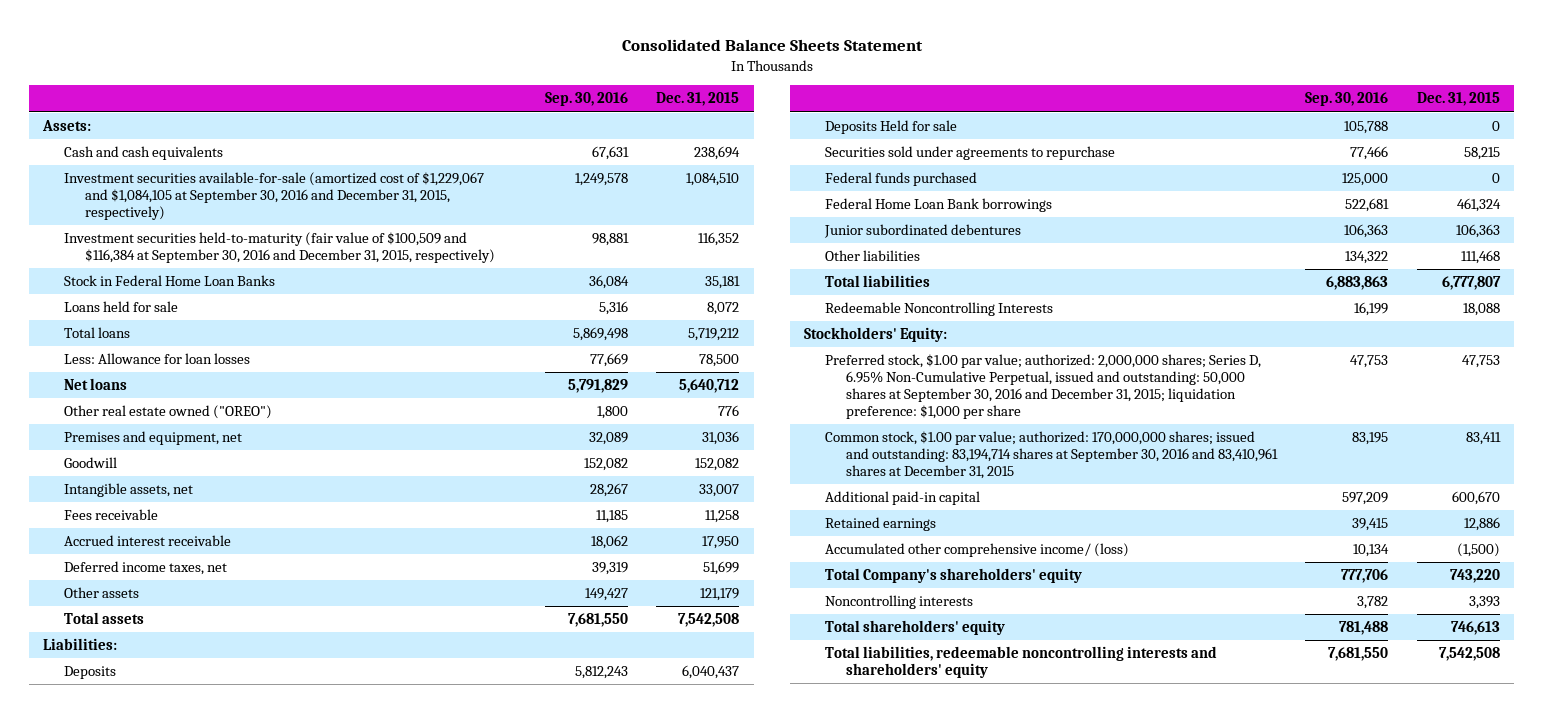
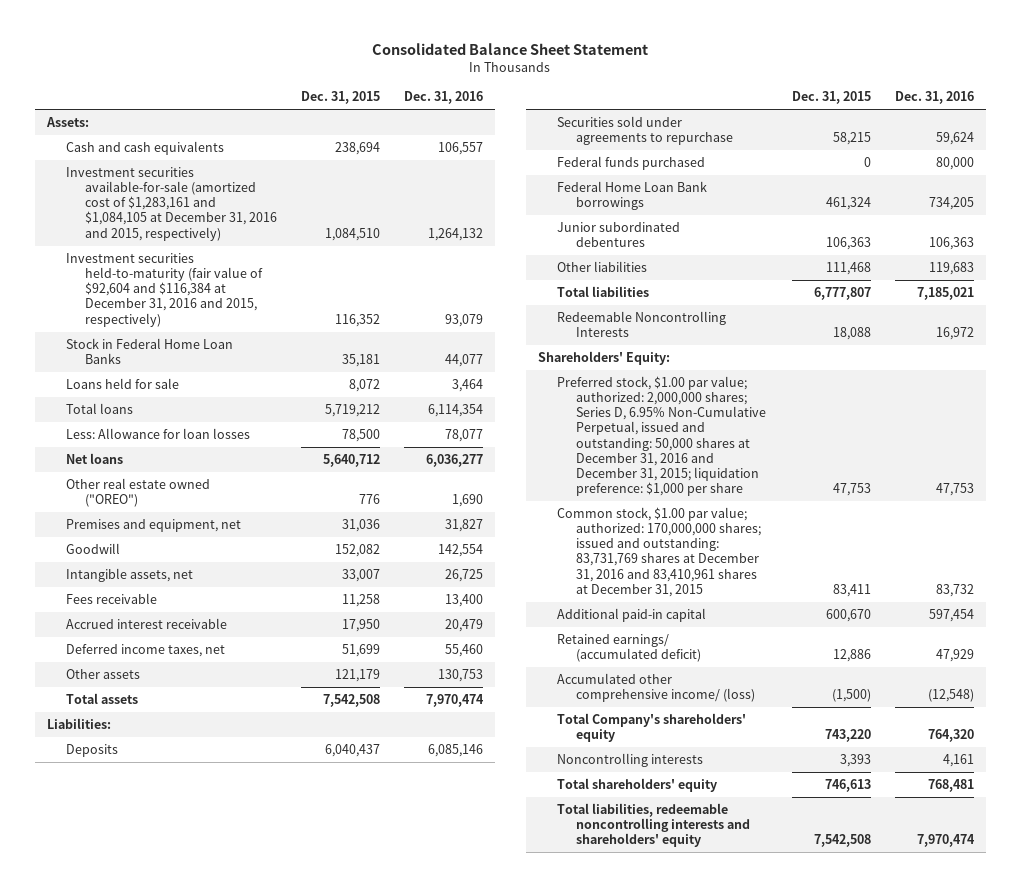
- Consolidated Balance Sheets Statement
+ Consolidated Balance Sheet Statement
- | Sep. 30, 2016 | Dec. 31, 2015
+ | Dec. 31, 2015 | Dec. 31, 2016
- Investment securities available-for-sale (amortized cost of $1,229,067 and $1,084,105 at September 30, 2016 and December 31, 2015, respectively) | 1,249,578 | 1,084,510
- Investment securities held-to-maturity (fair value of $100,509 and $116,384 at September 30, 2016 and December 31, 2015, respectively) | 98,881 | 116,352
+ Investment securities available-for-sale (amortized cost of $1,283,161 and $1,084,105 at December 31, 2016 and 2015, respectively) | 1,084,510 | 1,264,132
+ Investment securities held-to-maturity (fair value of $92,604 and $116,384 at December 31, 2016 and 2015, respectively) | 116,352 | 93,079
- Deposits Held for sale | 105,788 | 0
- Stockholders' Equity:
- Preferred stock, $1.00 par value; authorized: 2,000,000 shares; Series D, 6.95% Non-Cumulative Perpetual, issued and outstanding: 50,000 shares at September 30, 2016 and December 31, 2015; liquidation preference: $1,000 per share | 47,753 | 47,753
- Common stock, $1.00 par value; authorized: 170,000,000 shares; issued and outstanding: 83,194,714 shares at September 30, 2016 and 83,410,961 shares at December 31, 2015 | 83,195 | 83,411
+ Shareholders' Equity:
+ Preferred stock, $1.00 par value; authorized: 2,000,000 shares; Series D, 6.95% Non-Cumulative Perpetual, issued and outstanding: 50,000 shares at December 31, 2016 and December 31, 2015; liquidation preference: $1,000 per share | 47,753 | 47,753
+ Common stock, $1.00 par value; authorized: 170,000,000 shares; issued and outstanding: 83,731,769 shares at December 31, 2016 and 83,410,961 shares at December 31, 2015 | 83,411 | 83,732
- Retained earnings | 39,415 | 12,886
+ Retained earnings/ (accumulated deficit) | 12,886 | 47,929

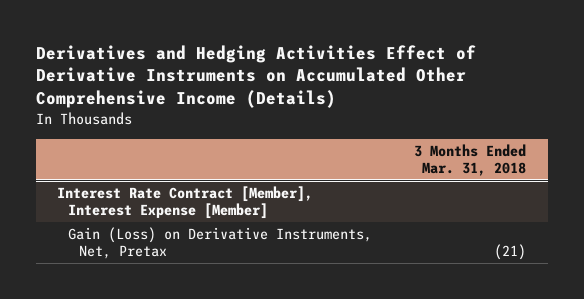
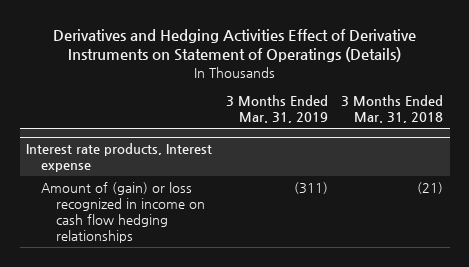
- Derivatives and Hedging Activities Effect of Derivative Instruments on Accumulated Other Comprehensive Income (Details)
+ Derivatives and Hedging Activities Effect of Derivative Instruments on Statement of Operatings (Details)
- | 3 Months Ended Mar. 31, 2018
+ | 3 Months Ended Mar. 31, 2019 | 3 Months Ended Mar. 31, 2018
- Interest Rate Contract [Member], Interest Expense [Member]
- Gain (Loss) on Derivative Instruments, Net, Pretax | (21)
+ Interest rate products, Interest expense
+ Amount of (gain) or loss recognized in income on cash flow hedging relationships | (311) | (21)

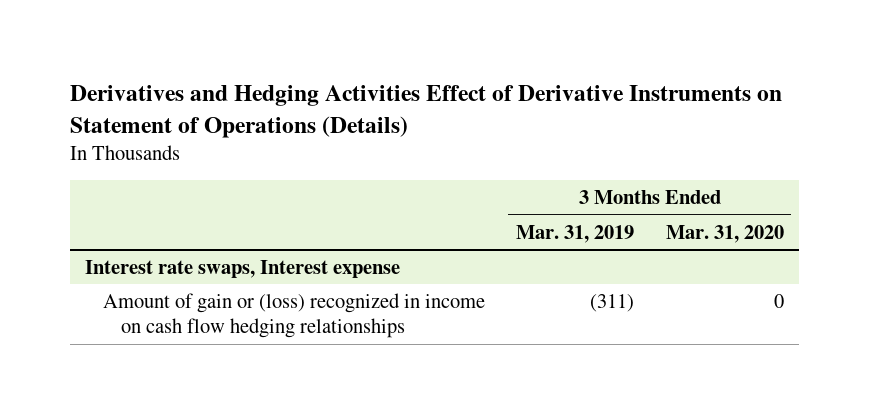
- Derivatives and Hedging Activities Effect of Derivative Instruments on Statement of Operatings (Details)
+ Derivatives and Hedging Activities Effect of Derivative Instruments on Statement of Operations (Details)
- | 3 Months Ended Mar. 31, 2019 | 3 Months Ended Mar. 31, 2018
+ | 3 Months Ended Mar. 31, 2019 | 3 Months Ended Mar. 31, 2020
- Interest rate products, Interest expense
- Amount of (gain) or loss recognized in income on cash flow hedging relationships | (311) | (21)
+ Interest rate swaps, Interest expense
+ Amount of gain or (loss) recognized in income on cash flow hedging relationships | (311) | 0

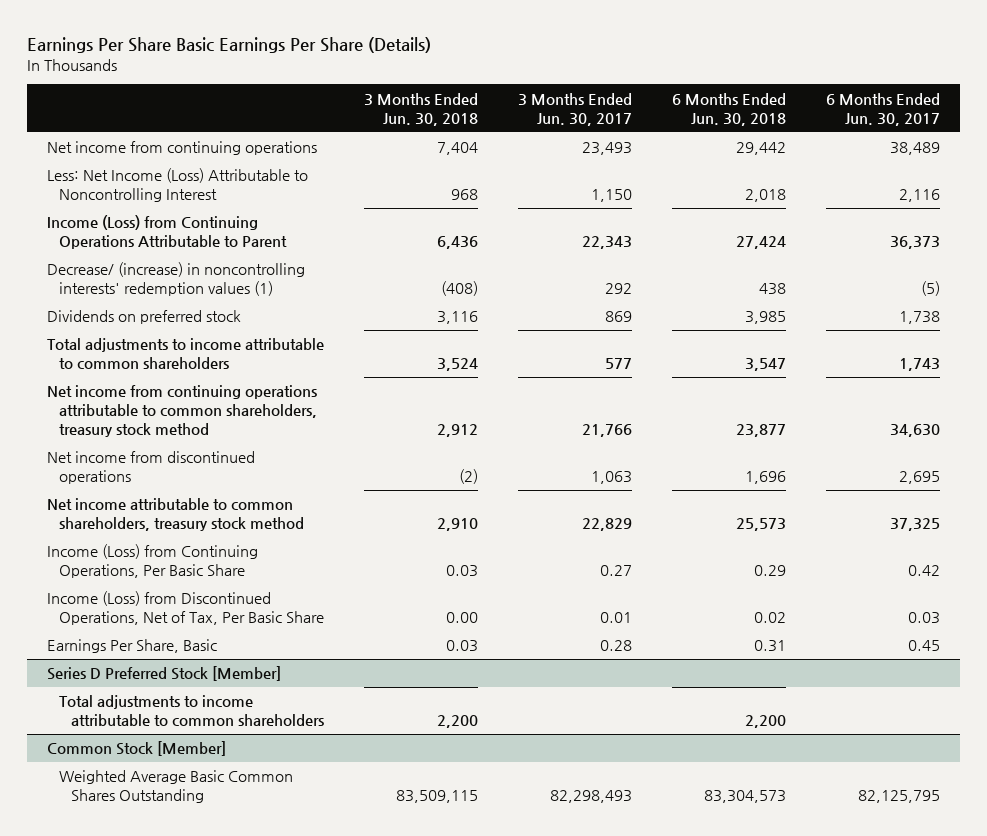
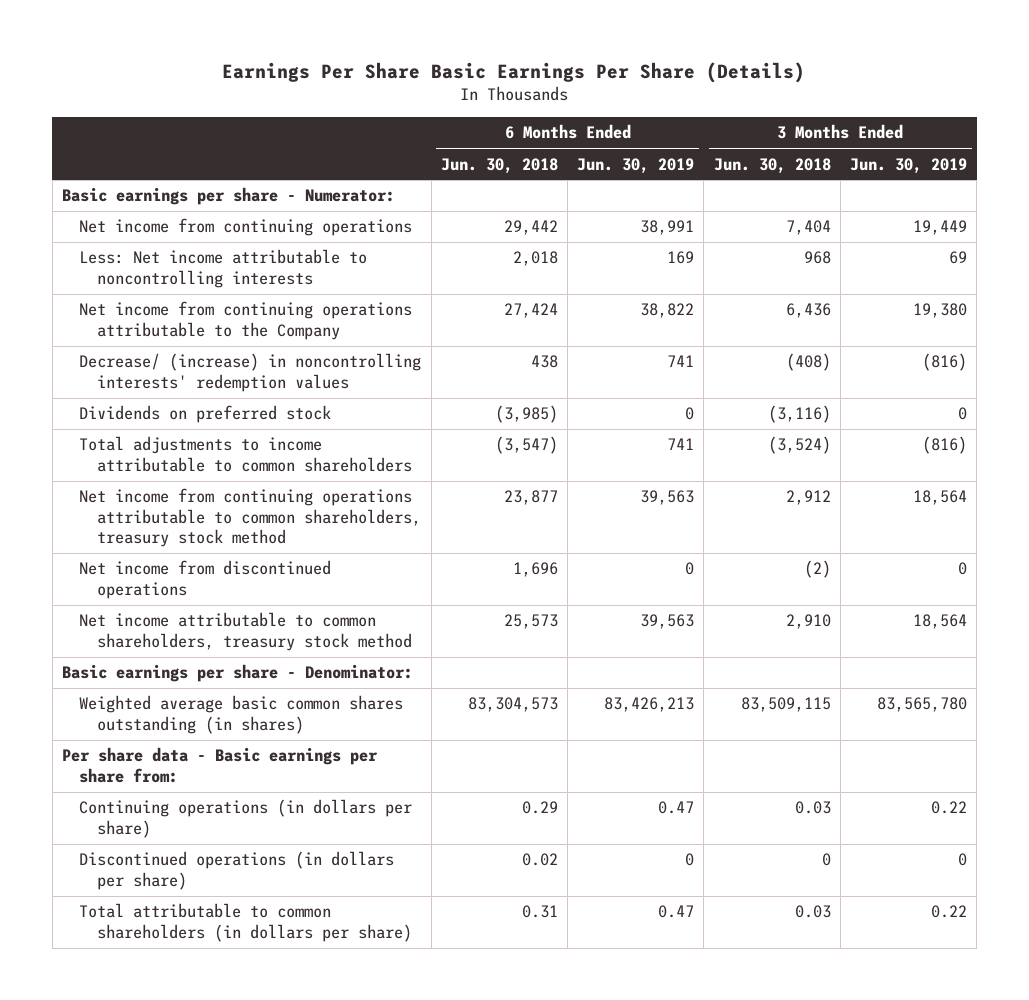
- | 3 Months Ended Jun. 30, 2018 | 3 Months Ended Jun. 30, 2017 | 6 Months Ended Jun. 30, 2018 | 6 Months Ended Jun. 30, 2017
+ | 6 Months Ended Jun. 30, 2018 | 6 Months Ended Jun. 30, 2019 | 3 Months Ended Jun. 30, 2018 | 3 Months Ended Jun. 30, 2019
+ Basic earnings per share - Numerator:
- Less: Net Income (Loss) Attributable to Noncontrolling Interest | 968 | 1,150 | 2,018 | 2,116
- Income (Loss) from Continuing Operations Attributable to Parent | 6,436 | 22,343 | 27,424 | 36,373
- Decrease/ (increase) in noncontrolling interests' redemption values (1) | (408) | 292 | 438 | (5)
- Dividends on preferred stock | 3,116 | 869 | 3,985 | 1,738
- Total adjustments to income attributable to common shareholders | 3,524 | 577 | 3,547 | 1,743
+ Less: Net income attributable to noncontrolling interests | 2,018 | 169 | 968 | 69
+ Net income from continuing operations attributable to the Company | 27,424 | 38,822 | 6,436 | 19,380
+ Decrease/ (increase) in noncontrolling interests' redemption values | 438 | 741 | (408) | (816)
+ Dividends on preferred stock | (3,985) | 0 | (3,116) | 0
+ Total adjustments to income attributable to common shareholders | (3,547) | 741 | (3,524) | (816)
- Income (Loss) from Continuing Operations, Per Basic Share | 0.03 | 0.27 | 0.29 | 0.42
- Income (Loss) from Discontinued Operations, Net of Tax, Per Basic Share | 0.00 | 0.01 | 0.02 | 0.03
- Earnings Per Share, Basic | 0.03 | 0.28 | 0.31 | 0.45
- Series D Preferred Stock [Member]
- Total adjustments to income attributable to common shareholders | 2,200 | | 2,200 |
- Common Stock [Member]
- Weighted Average Basic Common Shares Outstanding | 83,509,115 | 82,298,493 | 83,304,573 | 82,125,795
+ Basic earnings per share - Denominator:
+ Weighted average basic common shares outstanding (in shares) | 83,304,573 | 83,426,213 | 83,509,115 | 83,565,780
+ Per share data - Basic earnings per share from:
+ Continuing operations (in dollars per share) | 0.29 | 0.47 | 0.03 | 0.22
+ Discontinued operations (in dollars per share) | 0.02 | 0 | 0 | 0
+ Total attributable to common shareholders (in dollars per share) | 0.31 | 0.47 | 0.03 | 0.22

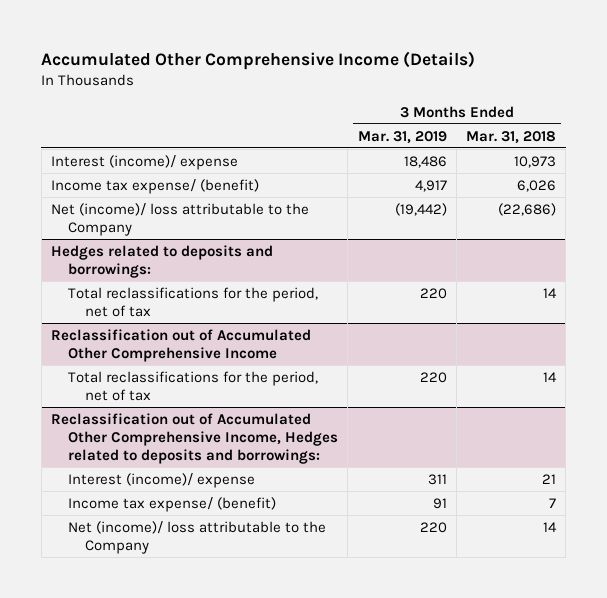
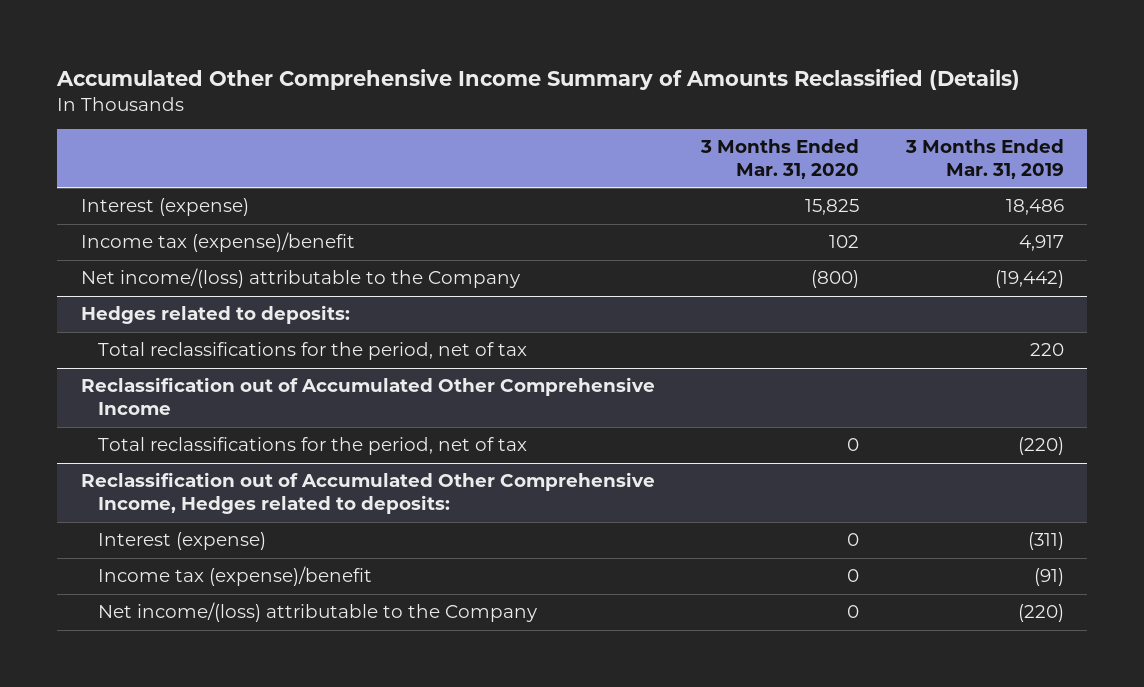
- Accumulated Other Comprehensive Income (Details)
+ Accumulated Other Comprehensive Income Summary of Amounts Reclassified (Details)
- | 3 Months Ended Mar. 31, 2019 | 3 Months Ended Mar. 31, 2018
+ | 3 Months Ended Mar. 31, 2020 | 3 Months Ended Mar. 31, 2019
- Interest (income)/ expense | 18,486 | 10,973
- Income tax expense/ (benefit) | 4,917 | 6,026
- Net (income)/ loss attributable to the Company | (19,442) | (22,686)
- Hedges related to deposits and borrowings:
+ Interest (expense) | 15,825 | 18,486
+ Income tax (expense)/benefit | 102 | 4,917
+ Net income/(loss) attributable to the Company | (800) | (19,442)
+ Hedges related to deposits:
@ Reclassification out of Accumulated Other Comprehensive Income
- Total reclassifications for the period, net of tax | 220 | 14
- Reclassification out of Accumulated Other Comprehensive Income, Hedges related to deposits and borrowings:
- Interest (income)/ expense | 311 | 21
- Income tax expense/ (benefit) | 91 | 7
- Net (income)/ loss attributable to the Company | 220 | 14
@ Reclassification out of Accumulated Other Comprehensive Income
+ Total reclassifications for the period, net of tax | 0 | (220)
+ Reclassification out of Accumulated Other Comprehensive Income, Hedges related to deposits:
+ Interest (expense) | 0 | (311)
+ Income tax (expense)/benefit | 0 | (91)
+ Net income/(loss) attributable to the Company | 0 | (220)

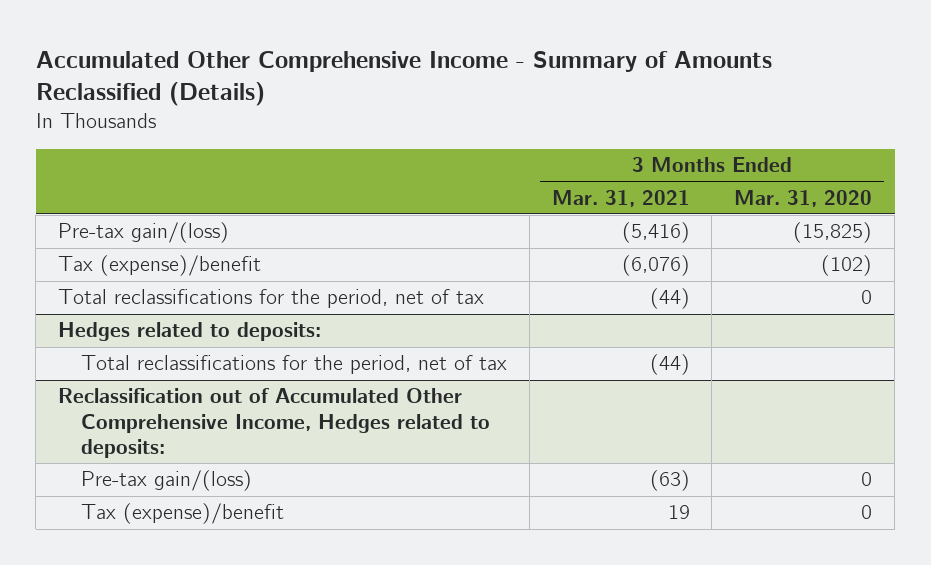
- Accumulated Other Comprehensive Income Summary of Amounts Reclassified (Details)
+ Accumulated Other Comprehensive Income - Summary of Amounts Reclassified (Details)
- | 3 Months Ended Mar. 31, 2020 | 3 Months Ended Mar. 31, 2019
+ | 3 Months Ended Mar. 31, 2021 | 3 Months Ended Mar. 31, 2020
- Interest (expense) | 15,825 | 18,486
- Income tax (expense)/benefit | 102 | 4,917
- Net income/(loss) attributable to the Company | (800) | (19,442)
+ Pre-tax gain/(loss) | (5,416) | (15,825)
+ Tax (expense)/benefit | (6,076) | (102)
+ Total reclassifications for the period, net of tax | (44) | 0
- Reclassification out of Accumulated Other Comprehensive Income
- Total reclassifications for the period, net of tax | 0 | (220)
@ Reclassification out of Accumulated Other Comprehensive Income, Hedges related to deposits:
- Interest (expense) | 0 | (311)
- Income tax (expense)/benefit | 0 | (91)
- Net income/(loss) attributable to the Company | 0 | (220)
+ Pre-tax gain/(loss) | (63) | 0
+ Tax (expense)/benefit | 19 | 0

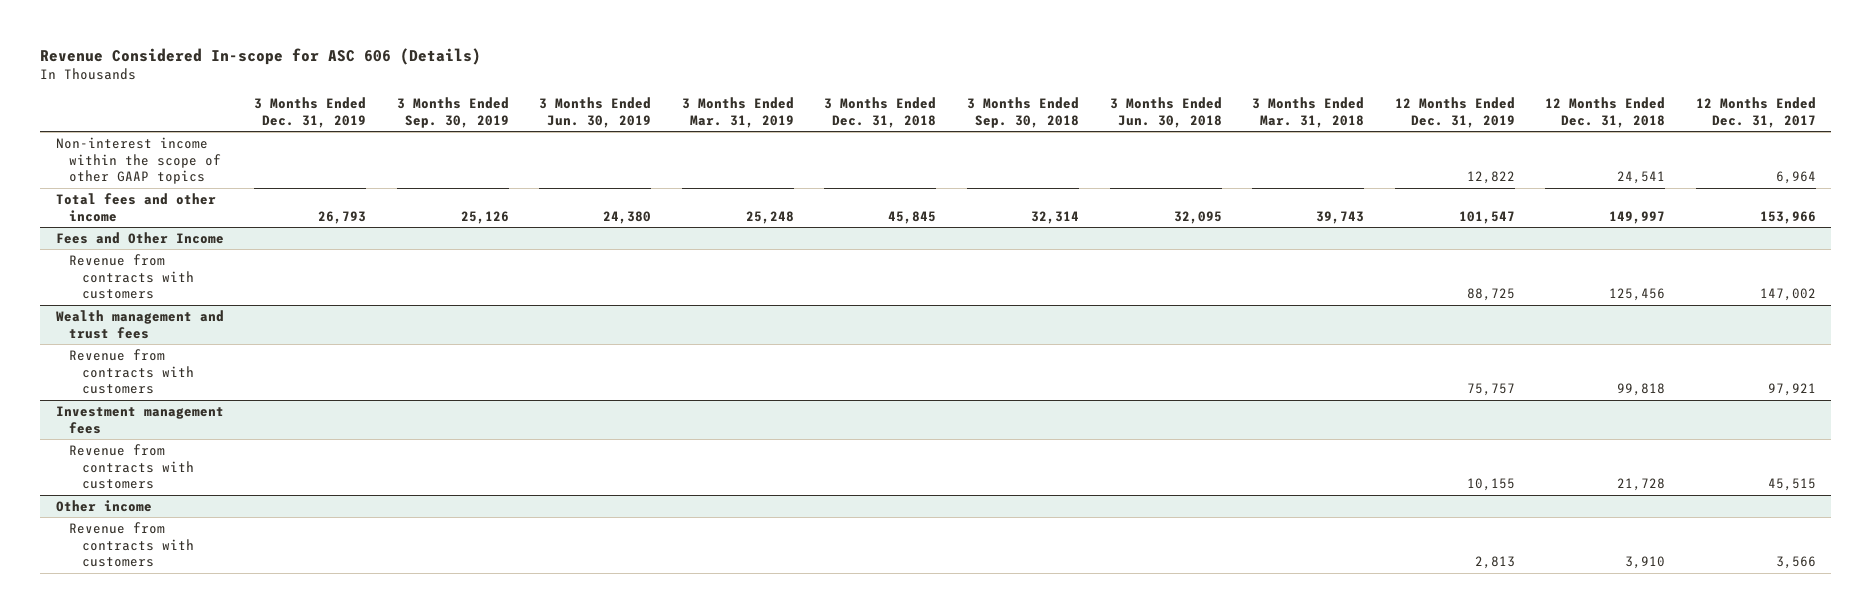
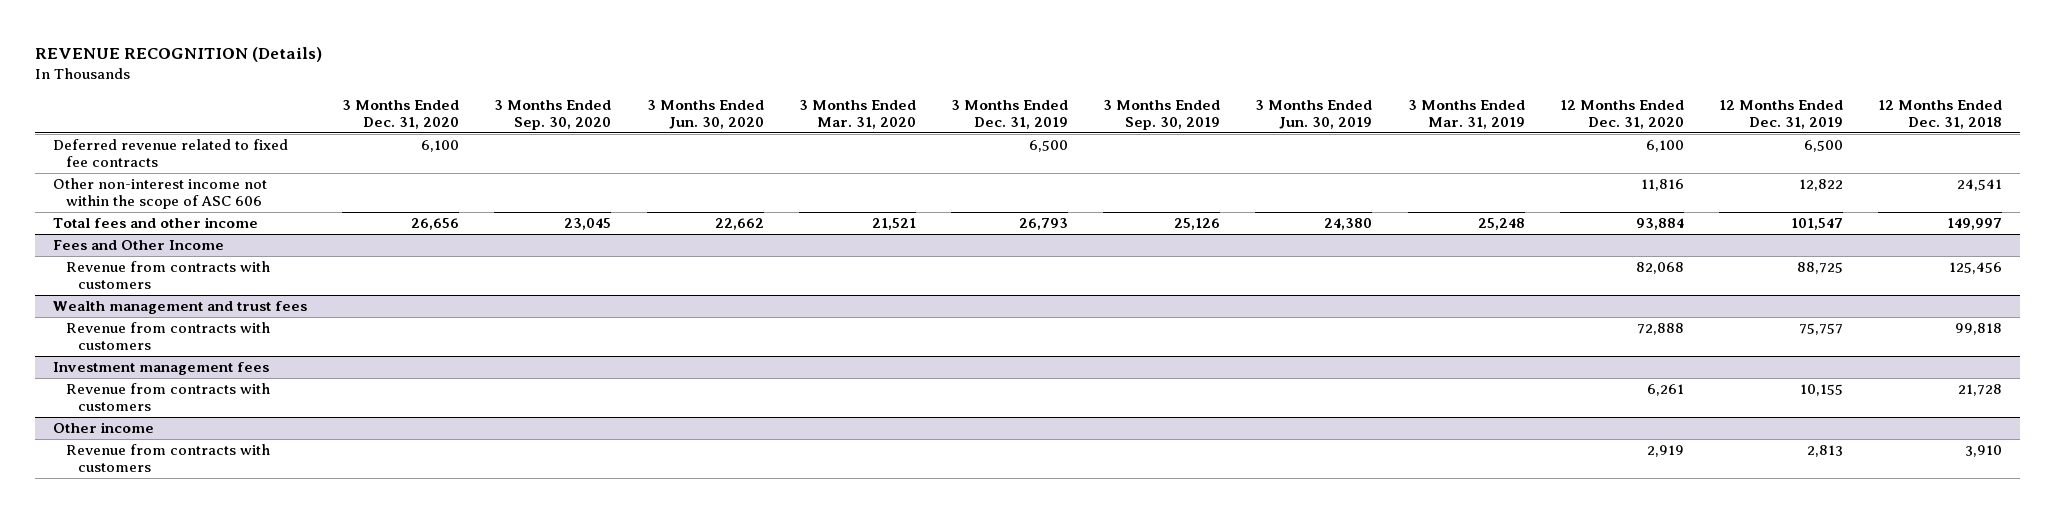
- Revenue Considered In-scope for ASC 606 (Details)
+ REVENUE RECOGNITION (Details)
- | 3 Months Ended Dec. 31, 2019 | 3 Months Ended Sep. 30, 2019 | 3 Months Ended Jun. 30, 2019 | 3 Months Ended Mar. 31, 2019 | 3 Months Ended Dec. 31, 2018 | 3 Months Ended Sep. 30, 2018 | 3 Months Ended Jun. 30, 2018 | 3 Months Ended Mar. 31, 2018 | 12 Months Ended Dec. 31, 2019 | 12 Months Ended Dec. 31, 2018 | 12 Months Ended Dec. 31, 2017
+ | 3 Months Ended Dec. 31, 2020 | 3 Months Ended Sep. 30, 2020 | 3 Months Ended Jun. 30, 2020 | 3 Months Ended Mar. 31, 2020 | 3 Months Ended Dec. 31, 2019 | 3 Months Ended Sep. 30, 2019 | 3 Months Ended Jun. 30, 2019 | 3 Months Ended Mar. 31, 2019 | 12 Months Ended Dec. 31, 2020 | 12 Months Ended Dec. 31, 2019 | 12 Months Ended Dec. 31, 2018
- Non-interest income within the scope of other GAAP topics | | | | | | | | | 12,822 | 24,541 | 6,964
+ Deferred revenue related to fixed fee contracts | 6,100 | | | | 6,500 | | | | 6,100 | 6,500 |
+ Other non-interest income not within the scope of ASC 606 | | | | | | | | | 11,816 | 12,822 | 24,541

